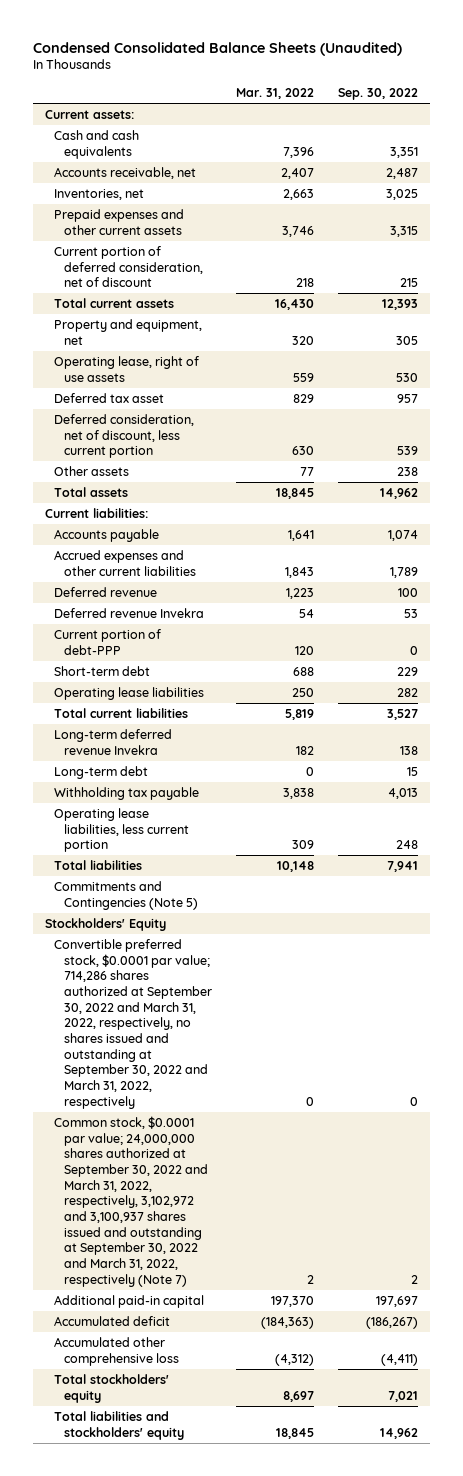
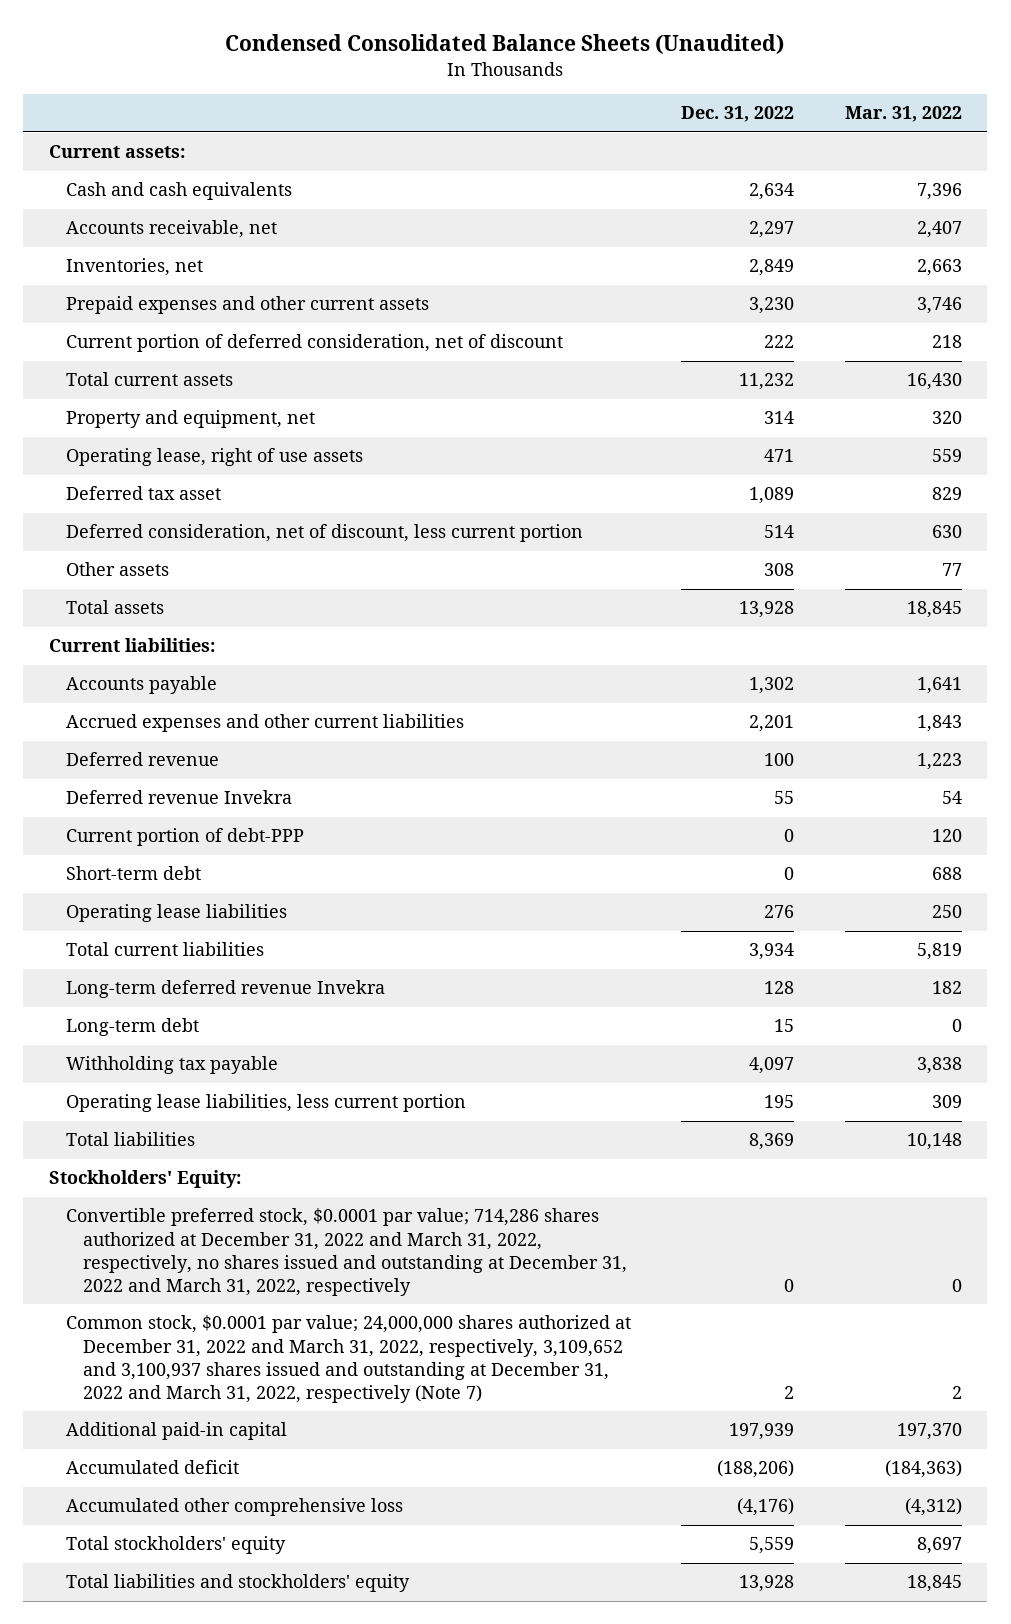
- | Mar. 31, 2022 | Sep. 30, 2022
+ | Dec. 31, 2022 | Mar. 31, 2022
- Commitments and Contingencies (Note 5)
- Stockholders' Equity
- Convertible preferred stock, $0.0001 par value; 714,286 shares authorized at September 30, 2022 and March 31, 2022, respectively, no shares issued and outstanding at September 30, 2022 and March 31, 2022, respectively | 0 | 0
- Common stock, $0.0001 par value; 24,000,000 shares authorized at September 30, 2022 and March 31, 2022, respectively, 3,102,972 and 3,100,937 shares issued and outstanding at September 30, 2022 and March 31, 2022, respectively (Note 7) | 2 | 2
+ Stockholders' Equity:
+ Convertible preferred stock, $0.0001 par value; 714,286 shares authorized at December 31, 2022 and March 31, 2022, respectively, no shares issued and outstanding at December 31, 2022 and March 31, 2022, respectively | 0 | 0
+ Common stock, $0.0001 par value; 24,000,000 shares authorized at December 31, 2022 and March 31, 2022, respectively, 3,109,652 and 3,100,937 shares issued and outstanding at December 31, 2022 and March 31, 2022, respectively (Note 7) | 2 | 2

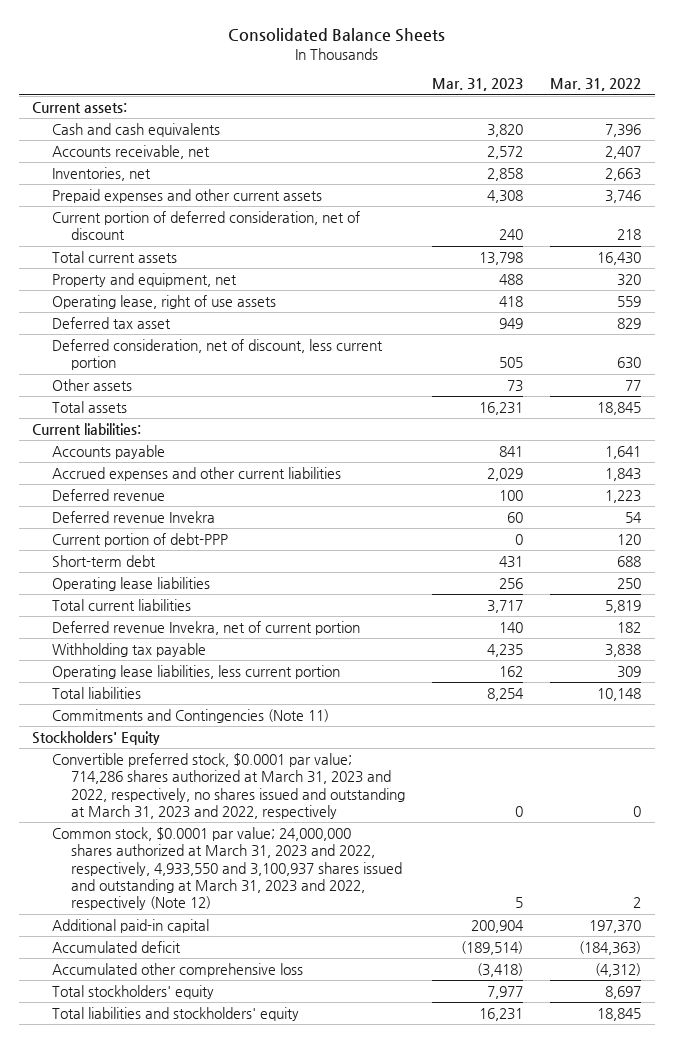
- Condensed Consolidated Balance Sheets (Unaudited)
+ Consolidated Balance Sheets
- | Dec. 31, 2022 | Mar. 31, 2022
+ | Mar. 31, 2023 | Mar. 31, 2022
- Long-term deferred revenue Invekra | 128 | 182
- Long-term debt | 15 | 0
+ Deferred revenue Invekra, net of current portion | 140 | 182
- Stockholders' Equity:
- Convertible preferred stock, $0.0001 par value; 714,286 shares authorized at December 31, 2022 and March 31, 2022, respectively, no shares issued and outstanding at December 31, 2022 and March 31, 2022, respectively | 0 | 0
- Common stock, $0.0001 par value; 24,000,000 shares authorized at December 31, 2022 and March 31, 2022, respectively, 3,109,652 and 3,100,937 shares issued and outstanding at December 31, 2022 and March 31, 2022, respectively (Note 7) | 2 | 2
+ Commitments and Contingencies (Note 11)
+ Stockholders' Equity
+ Convertible preferred stock, $0.0001 par value; 714,286 shares authorized at March 31, 2023 and 2022, respectively, no shares issued and outstanding at March 31, 2023 and 2022, respectively | 0 | 0
+ Common stock, $0.0001 par value; 24,000,000 shares authorized at March 31, 2023 and 2022, respectively, 4,933,550 and 3,100,937 shares issued and outstanding at March 31, 2023 and 2022, respectively (Note 12) | 5 | 2

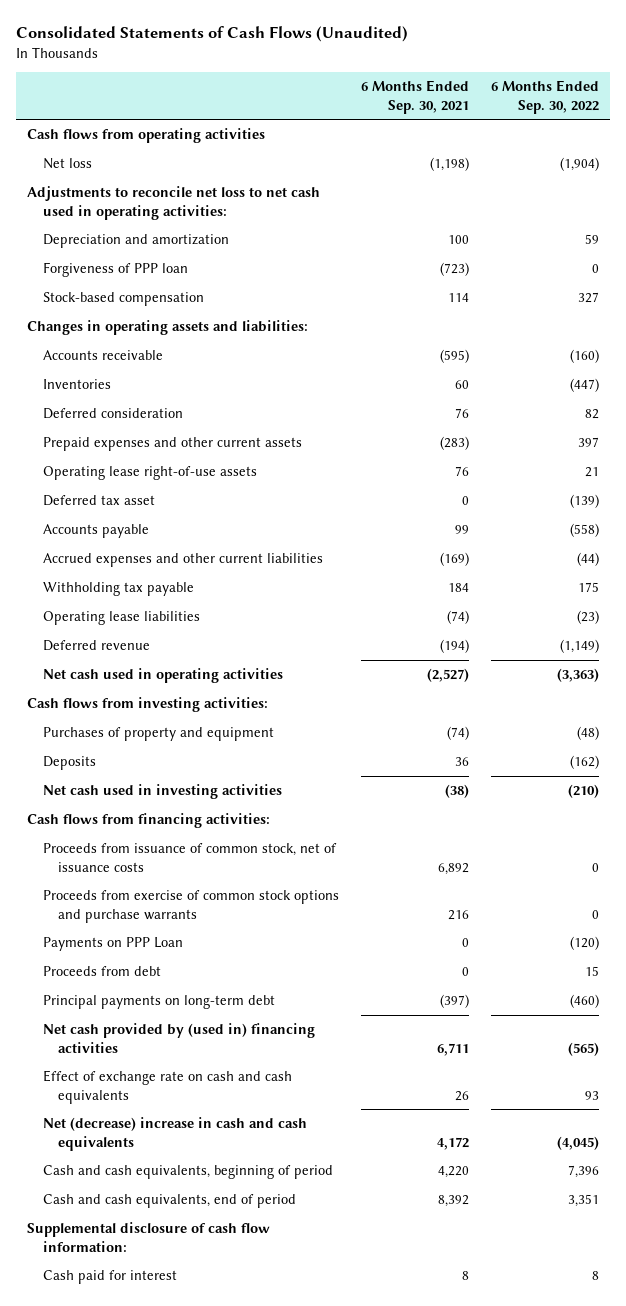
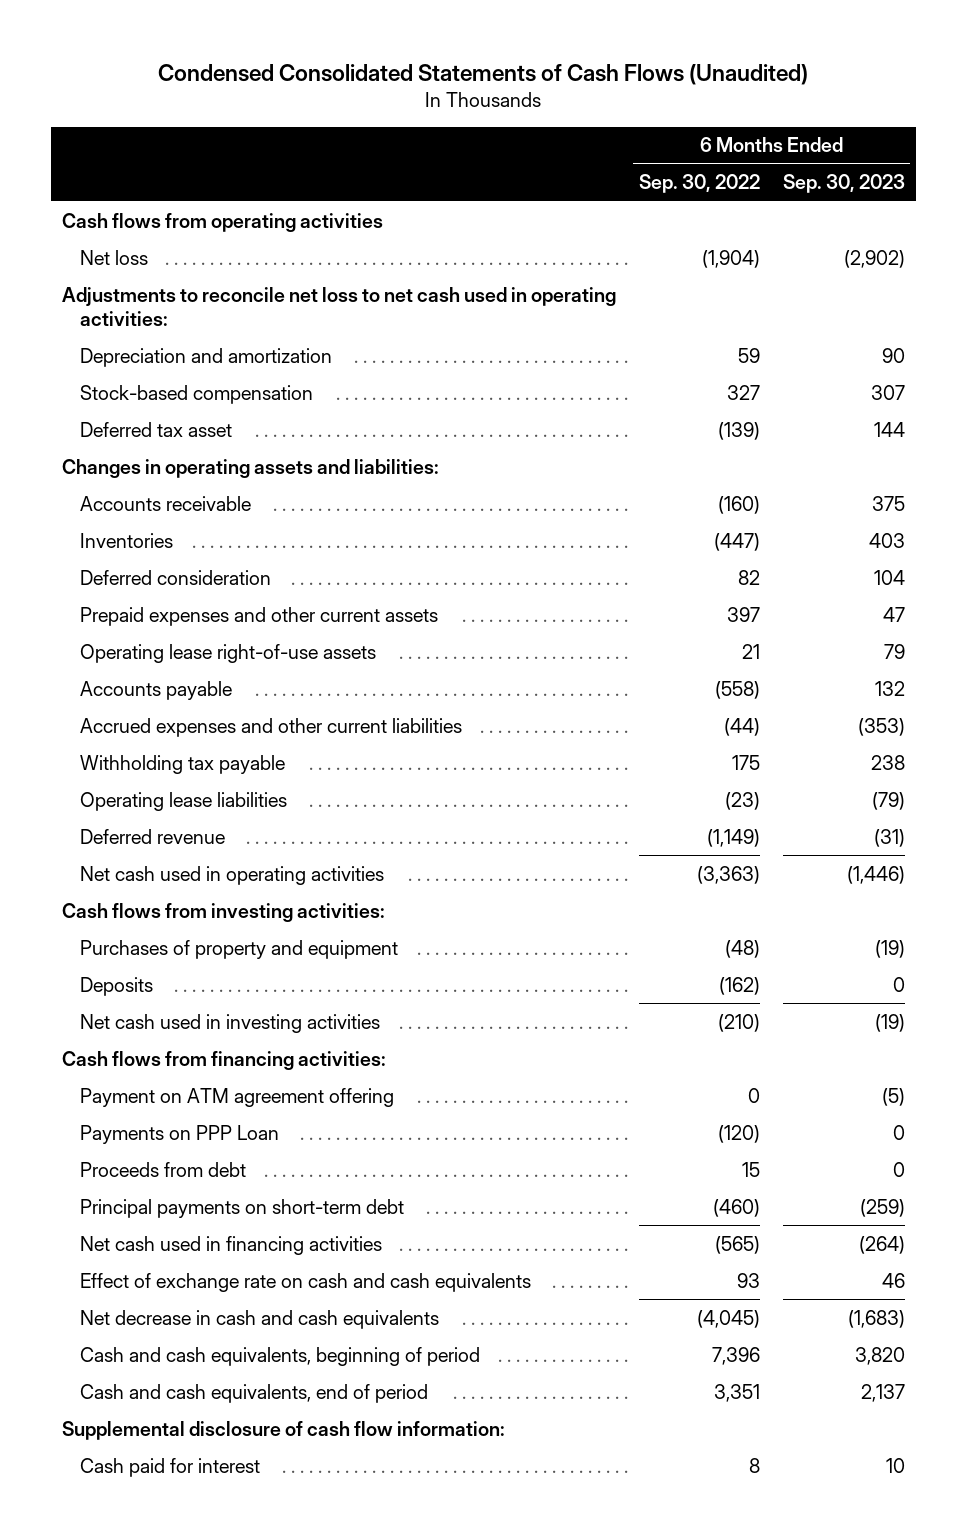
- Consolidated Statements of Cash Flows (Unaudited)
+ Condensed Consolidated Statements of Cash Flows (Unaudited)
- | 6 Months Ended Sep. 30, 2021 | 6 Months Ended Sep. 30, 2022
+ | 6 Months Ended Sep. 30, 2022 | 6 Months Ended Sep. 30, 2023
- Forgiveness of PPP loan | (723) | 0
moved up: Deferred tax asset | (139) | 144
- Proceeds from issuance of common stock, net of issuance costs | 6,892 | 0
- Proceeds from exercise of common stock options and purchase warrants | 216 | 0
+ Payment on ATM agreement offering | 0 | (5)
- Principal payments on long-term debt | (397) | (460)
- Net cash provided by (used in) financing activities | 6,711 | (565)
+ Principal payments on short-term debt | (460) | (259)
+ Net cash used in financing activities | (565) | (264)
- Net (decrease) increase in cash and cash equivalents | 4,172 | (4,045)
+ Net decrease in cash and cash equivalents | (4,045) | (1,683)

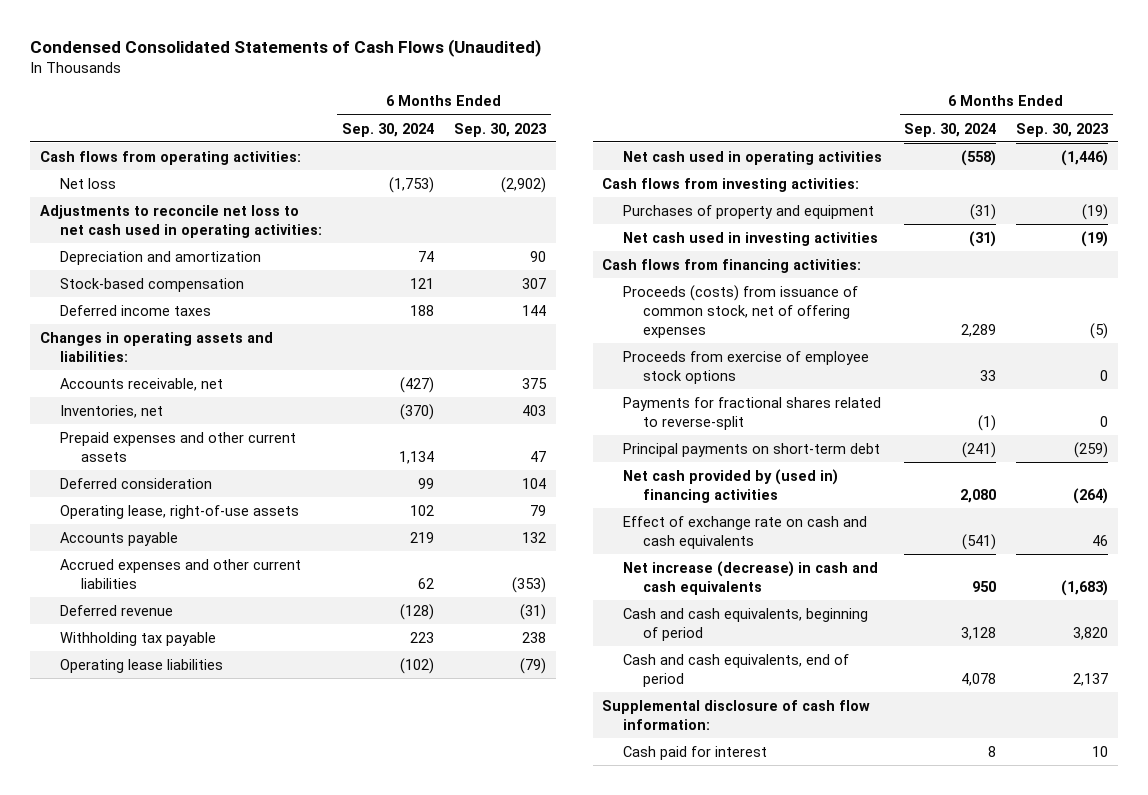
- | 6 Months Ended Sep. 30, 2022 | 6 Months Ended Sep. 30, 2023
+ | 6 Months Ended Sep. 30, 2024 | 6 Months Ended Sep. 30, 2023
- Cash flows from operating activities
+ Cash flows from operating activities:
- Deferred tax asset | (139) | 144
+ Deferred income taxes | 188 | 144
- Accounts receivable | (160) | 375
- Inventories | (447) | 403
+ Accounts receivable, net | (427) | 375
+ Inventories, net | (370) | 403
- Operating lease right-of-use assets | 21 | 79
moved down: Deferred consideration | 99 | 104
+ Operating lease, right-of-use assets | 102 | 79
moved up: Deferred revenue | (128) | (31)
- Deposits | (162) | 0
- Payment on ATM agreement offering | 0 | (5)
- Payments on PPP Loan | (120) | 0
- Proceeds from debt | 15 | 0
+ Proceeds (costs) from issuance of common stock, net of offering expenses | 2,289 | (5)
+ Proceeds from exercise of employee stock options | 33 | 0
+ Payments for fractional shares related to reverse-split | (1) | 0
- Net cash used in financing activities | (565) | (264)
+ Net cash provided by (used in) financing activities | 2,080 | (264)
- Net decrease in cash and cash equivalents | (4,045) | (1,683)
+ Net increase (decrease) in cash and cash equivalents | 950 | (1,683)

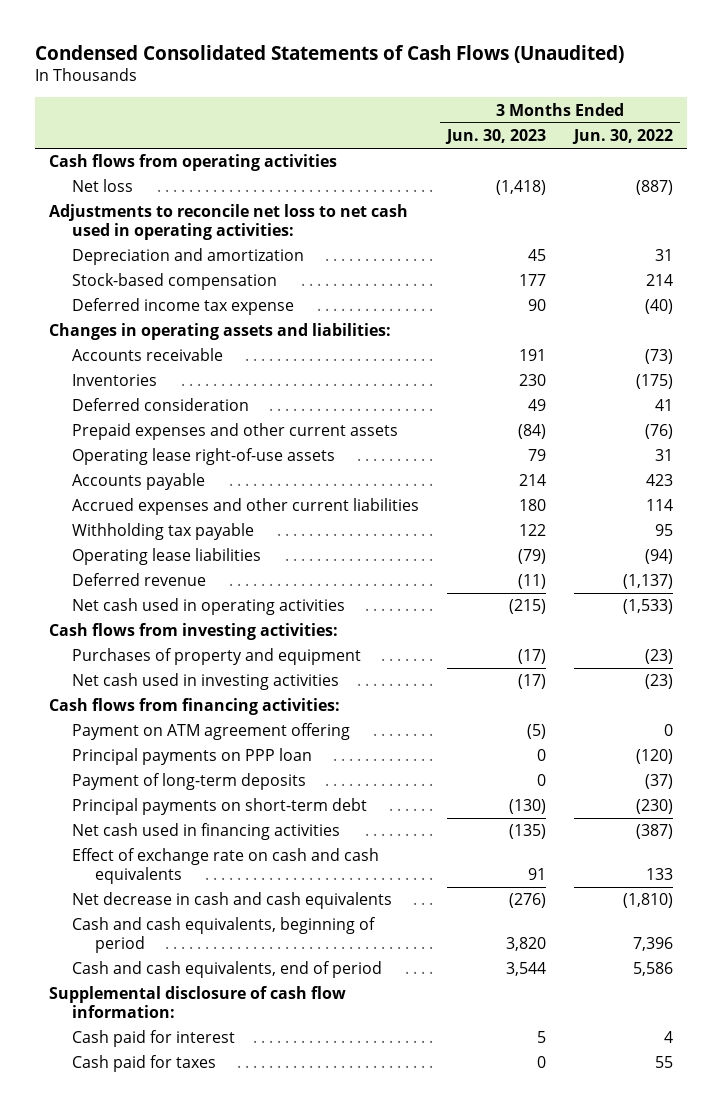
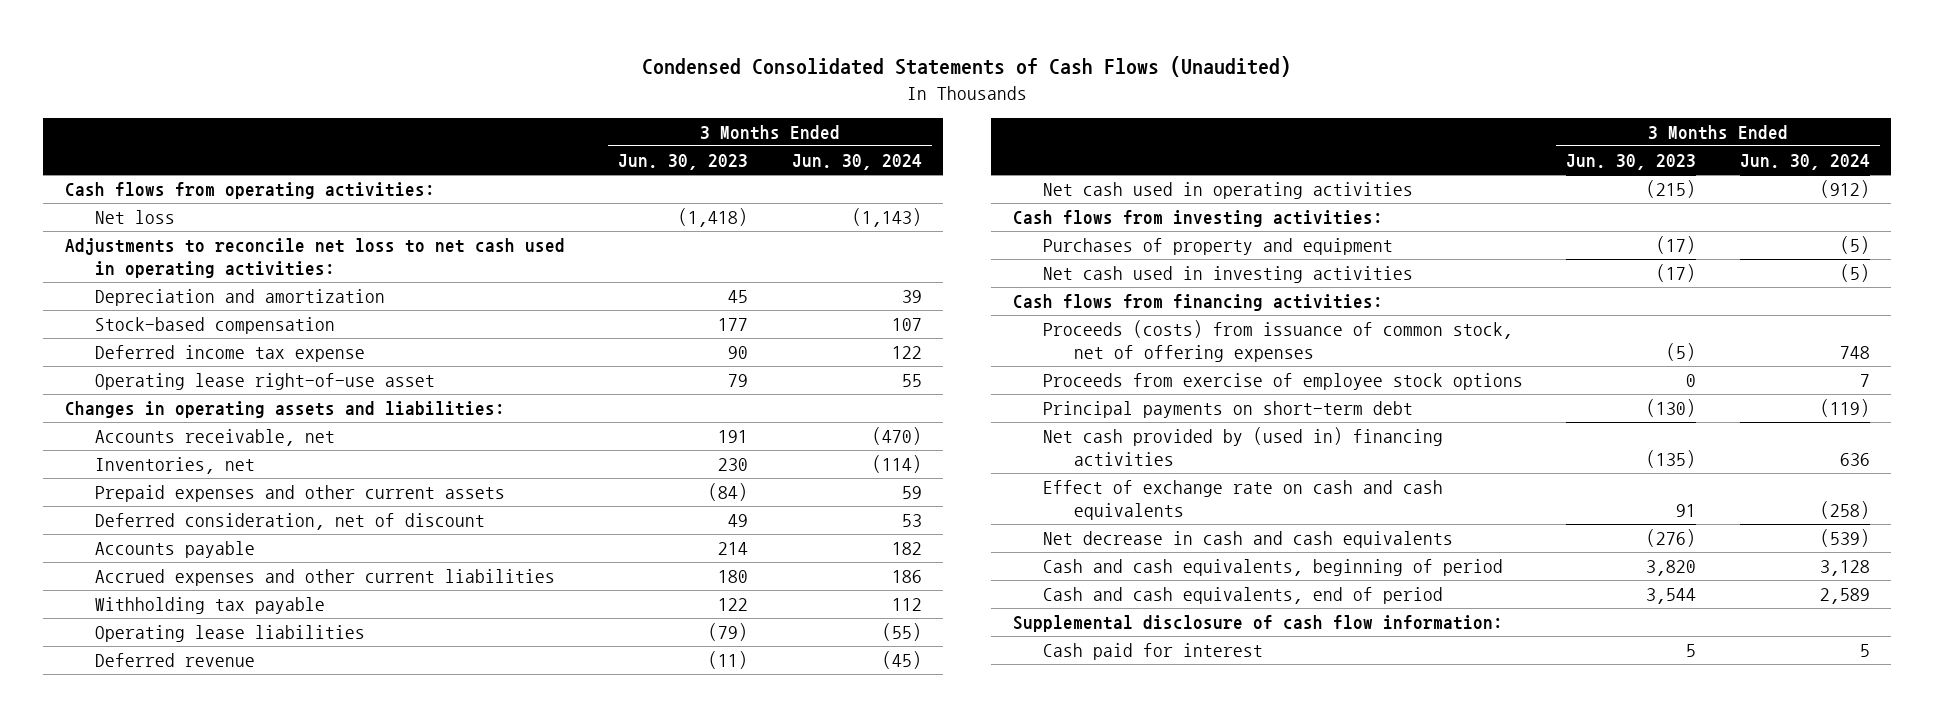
- | 3 Months Ended Jun. 30, 2023 | 3 Months Ended Jun. 30, 2022
+ | 3 Months Ended Jun. 30, 2023 | 3 Months Ended Jun. 30, 2024
- Cash flows from operating activities
+ Cash flows from operating activities:
+ Operating lease right-of-use asset | 79 | 55
- Accounts receivable | 191 | (73)
- Inventories | 230 | (175)
- Deferred consideration | 49 | 41
+ Accounts receivable, net | 191 | (470)
+ Inventories, net | 230 | (114)
- Operating lease right-of-use assets | 79 | 31
+ Deferred consideration, net of discount | 49 | 53
- Payment on ATM agreement offering | (5) | 0
- Principal payments on PPP loan | 0 | (120)
- Payment of long-term deposits | 0 | (37)
+ Proceeds (costs) from issuance of common stock, net of offering expenses | (5) | 748
+ Proceeds from exercise of employee stock options | 0 | 7
- Net cash used in financing activities | (135) | (387)
+ Net cash provided by (used in) financing activities | (135) | 636
- Cash paid for taxes | 0 | 55

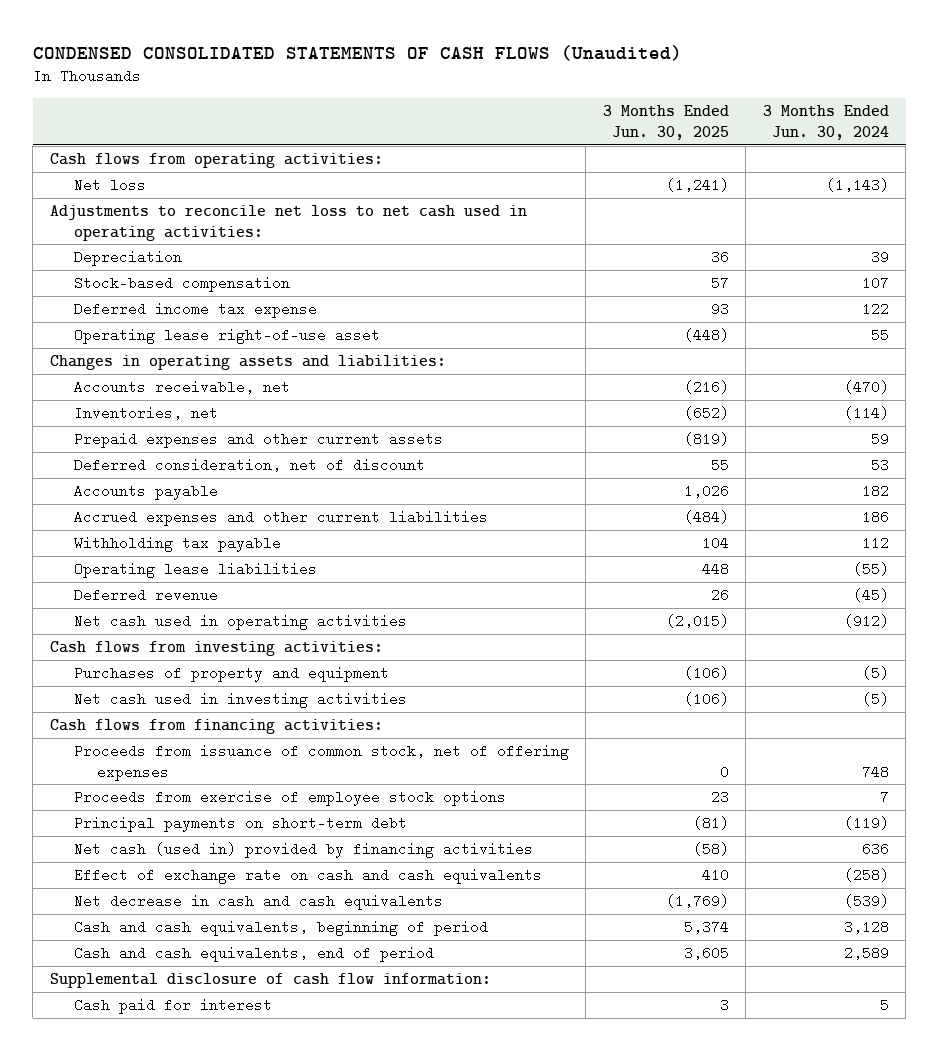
- Condensed Consolidated Statements of Cash Flows (Unaudited)
+ CONDENSED CONSOLIDATED STATEMENTS OF CASH FLOWS (Unaudited)
- | 3 Months Ended Jun. 30, 2023 | 3 Months Ended Jun. 30, 2024
+ | 3 Months Ended Jun. 30, 2025 | 3 Months Ended Jun. 30, 2024
- Depreciation and amortization | 45 | 39
+ Depreciation | 36 | 39
- Proceeds (costs) from issuance of common stock, net of offering expenses | (5) | 748
+ Proceeds from issuance of common stock, net of offering expenses | 0 | 748
- Net cash provided by (used in) financing activities | (135) | 636
+ Net cash (used in) provided by financing activities | (58) | 636

